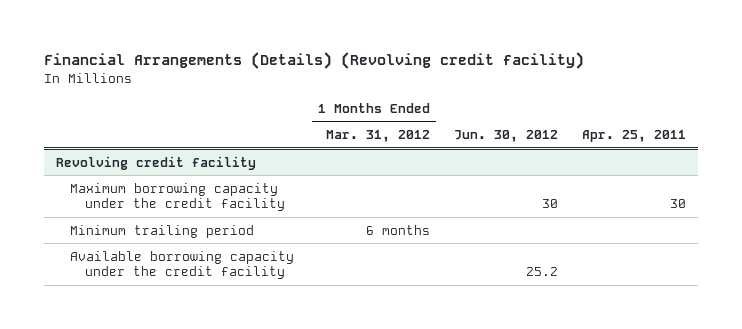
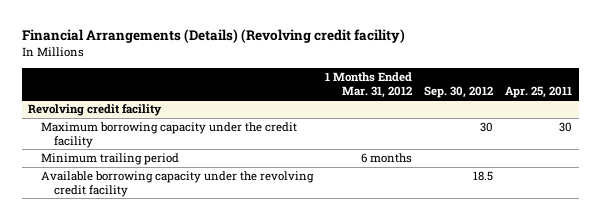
- | 1 Months Ended Mar. 31, 2012 | Jun. 30, 2012 | Apr. 25, 2011
+ | 1 Months Ended Mar. 31, 2012 | Sep. 30, 2012 | Apr. 25, 2011
@ Revolving credit facility
- Available borrowing capacity under the credit facility | | 25.2 |
+ Available borrowing capacity under the revolving credit facility | | 18.5 |

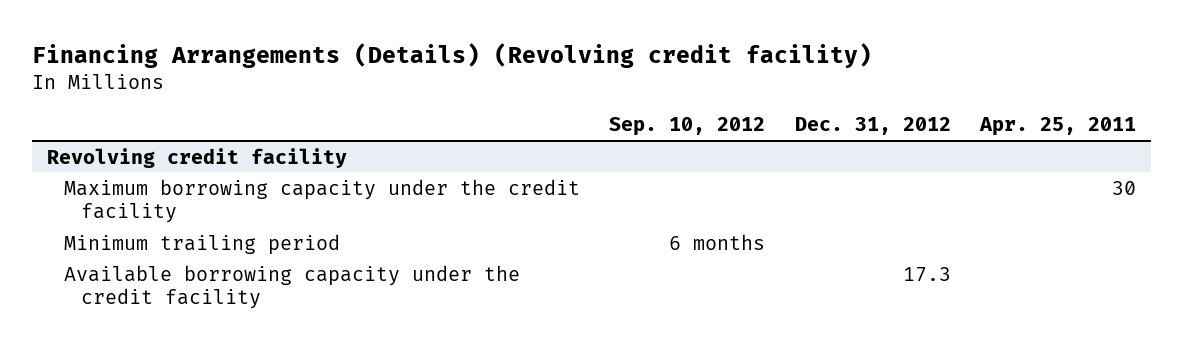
- Financial Arrangements (Details) (Revolving credit facility)
+ Financing Arrangements (Details) (Revolving credit facility)
- | 1 Months Ended Mar. 31, 2012 | Sep. 30, 2012 | Apr. 25, 2011
+ | Sep. 10, 2012 | Dec. 31, 2012 | Apr. 25, 2011
@ Revolving credit facility
- Available borrowing capacity under the revolving credit facility | | 18.5 |
+ Available borrowing capacity under the credit facility | | 17.3 |

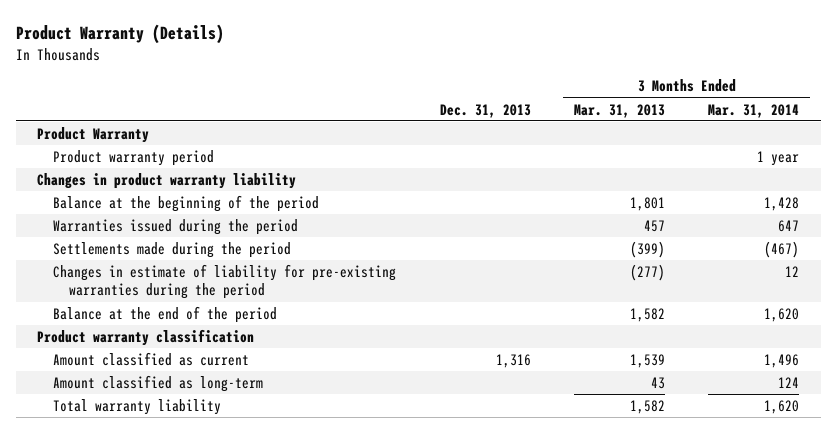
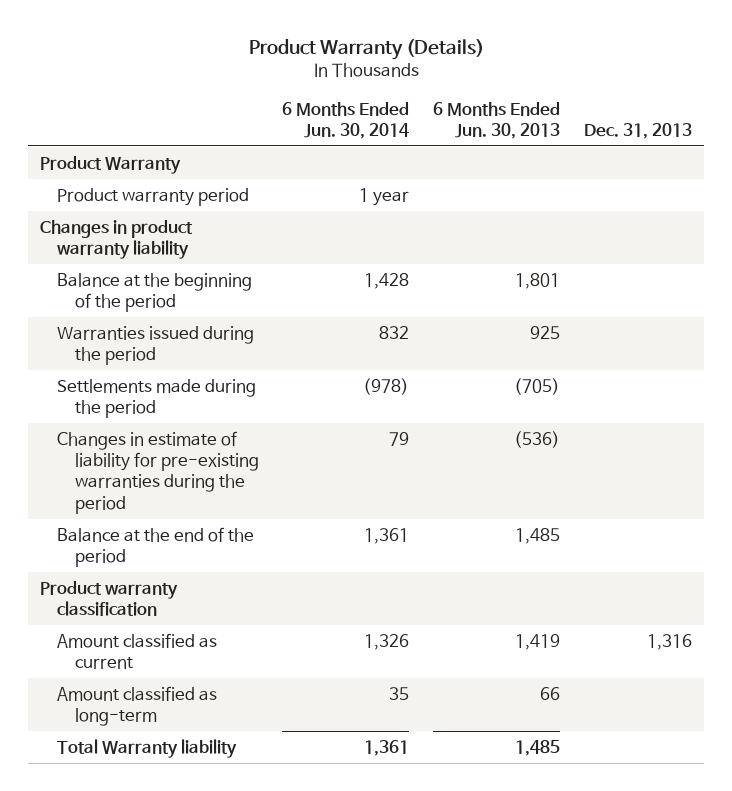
- | Dec. 31, 2013 | 3 Months Ended Mar. 31, 2013 | 3 Months Ended Mar. 31, 2014
+ | 6 Months Ended Jun. 30, 2014 | 6 Months Ended Jun. 30, 2013 | Dec. 31, 2013
- Total warranty liability | | 1,582 | 1,620
+ Total Warranty liability | 1,361 | 1,485 |

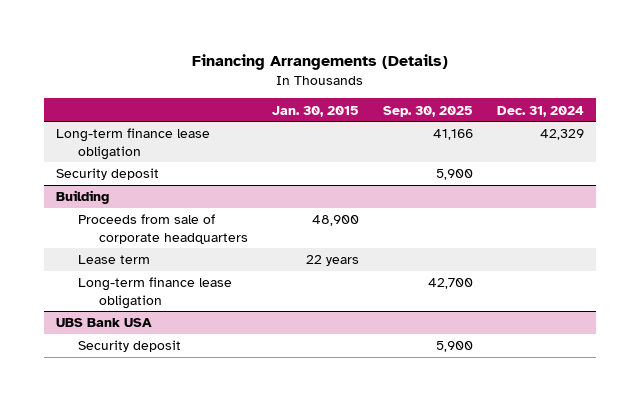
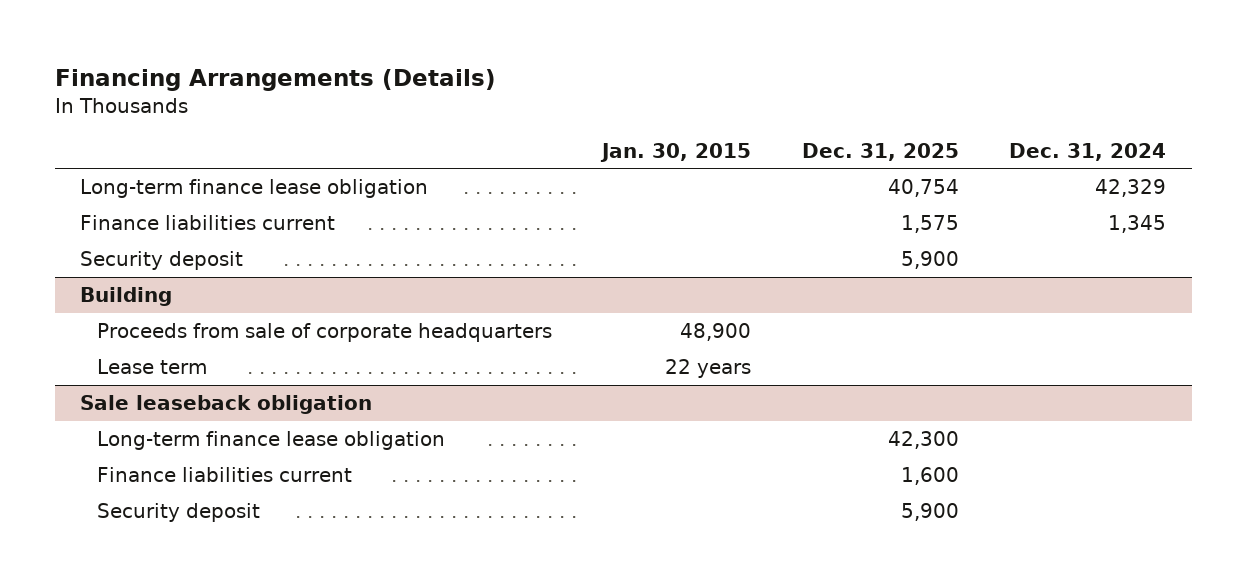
- | Jan. 30, 2015 | Sep. 30, 2025 | Dec. 31, 2024
+ | Jan. 30, 2015 | Dec. 31, 2025 | Dec. 31, 2024
+ Finance liabilities current | | 1,575 | 1,345
@ Building
- Long-term finance lease obligation | | 42,700 |
- UBS Bank USA
- Security deposit | | 5,900 |
+ Sale leaseback obligation
+ Long-term finance lease obligation | | 42,300 |
+ Finance liabilities current | | 1,600 |
+ Security deposit | | 5,900 |

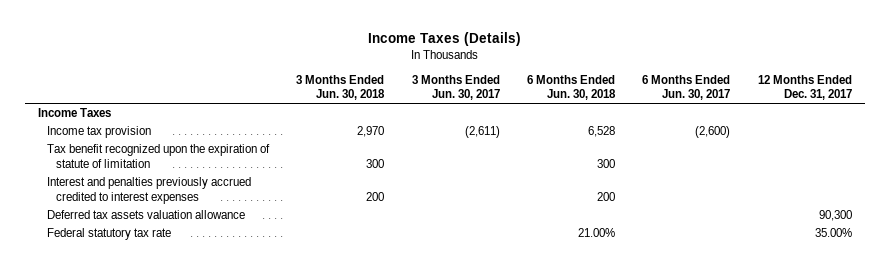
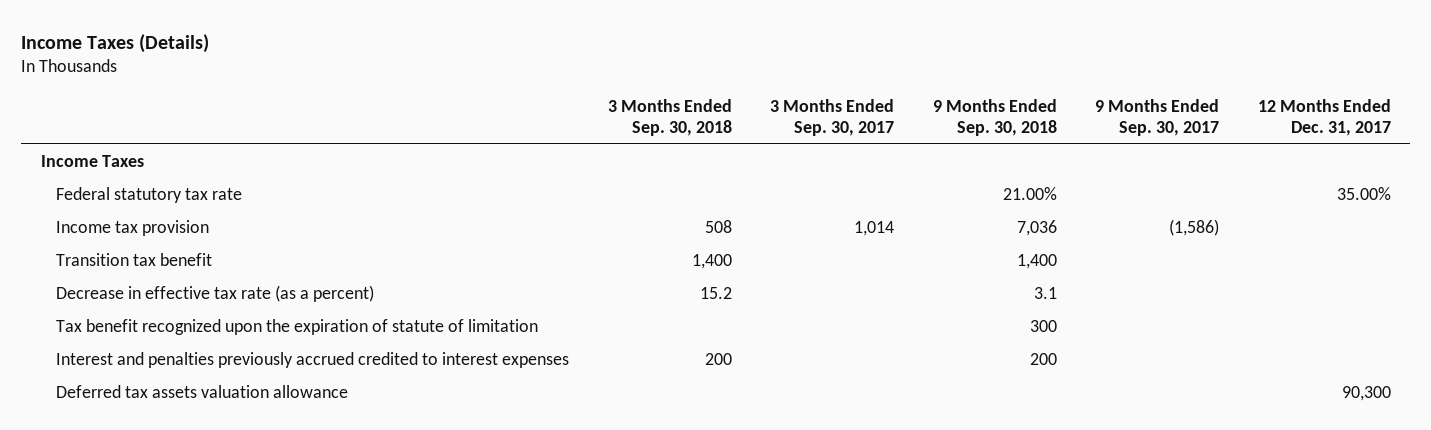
- | 3 Months Ended Jun. 30, 2018 | 3 Months Ended Jun. 30, 2017 | 6 Months Ended Jun. 30, 2018 | 6 Months Ended Jun. 30, 2017 | 12 Months Ended Dec. 31, 2017
+ | 3 Months Ended Sep. 30, 2018 | 3 Months Ended Sep. 30, 2017 | 9 Months Ended Sep. 30, 2018 | 9 Months Ended Sep. 30, 2017 | 12 Months Ended Dec. 31, 2017
moved up: Federal statutory tax rate | | | 21.00% | | 35.00%
+ Transition tax benefit | 1,400 | | 1,400 | |
+ Decrease in effective tax rate (as a percent) | 15.2 | | 3.1 | |

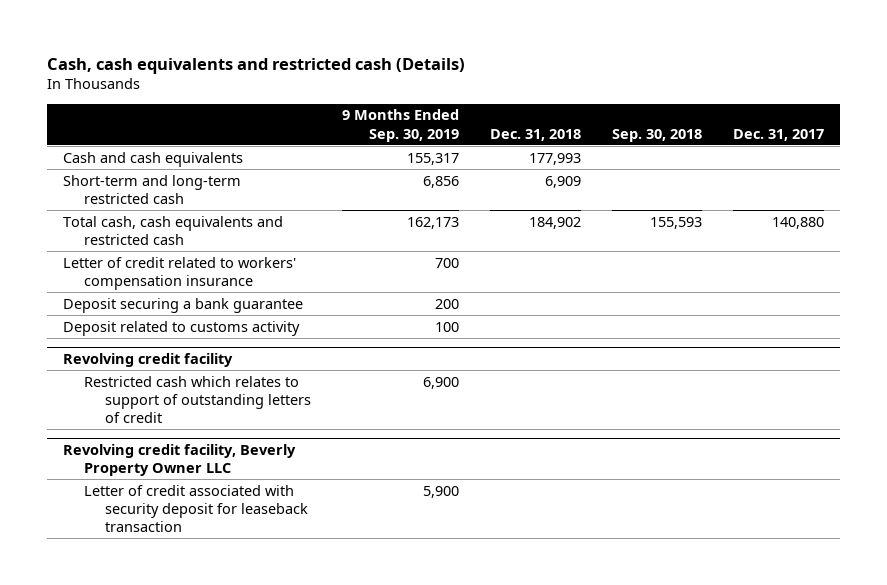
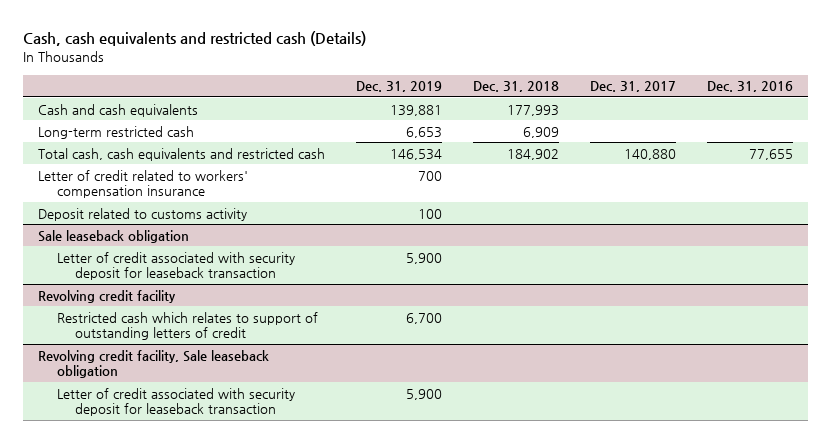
- | 9 Months Ended Sep. 30, 2019 | Dec. 31, 2018 | Sep. 30, 2018 | Dec. 31, 2017
+ | Dec. 31, 2019 | Dec. 31, 2018 | Dec. 31, 2017 | Dec. 31, 2016
- Short-term and long-term restricted cash | 6,856 | 6,909 | |
+ Long-term restricted cash | 6,653 | 6,909 | |
- Deposit securing a bank guarantee | 200 | | |
+ Sale leaseback obligation
+ Letter of credit associated with security deposit for leaseback transaction | 5,900 | | |
- Revolving credit facility, Beverly Property Owner LLC
- Letter of credit associated with security deposit for leaseback transaction | 5,900 | | |
+ Revolving credit facility, Sale leaseback obligation
+ Letter of credit associated with security deposit for leaseback transaction | 5,900 | | |

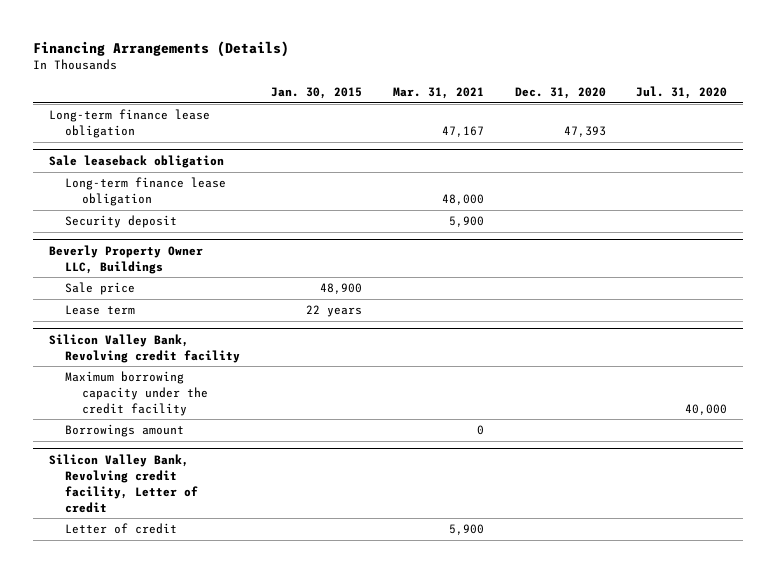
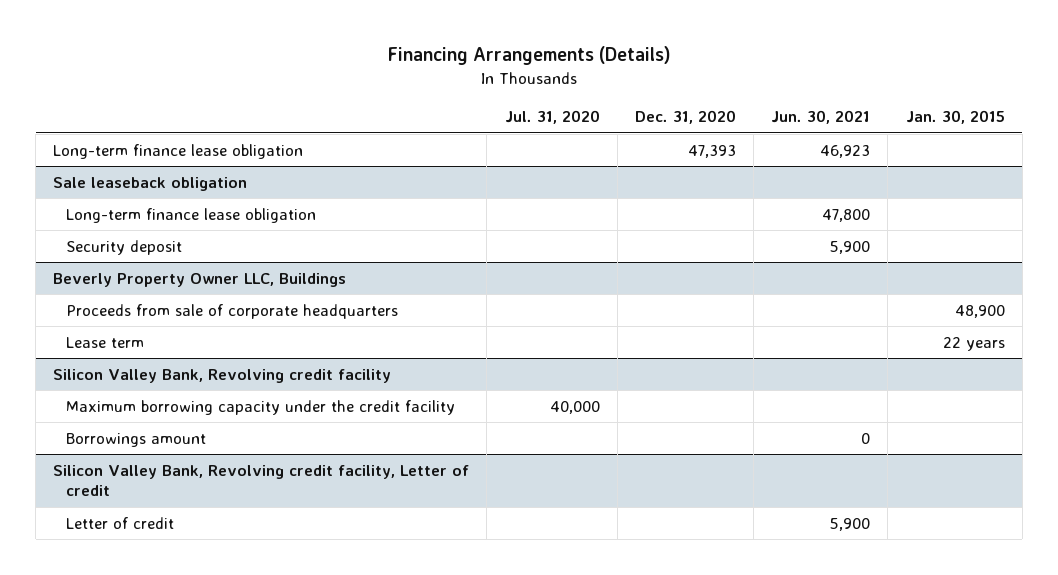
- | Jan. 30, 2015 | Mar. 31, 2021 | Dec. 31, 2020 | Jul. 31, 2020
+ | Jul. 31, 2020 | Dec. 31, 2020 | Jun. 30, 2021 | Jan. 30, 2015
@ Beverly Property Owner LLC, Buildings
- Sale price | 48,900 | | |
+ Proceeds from sale of corporate headquarters | | | | 48,900

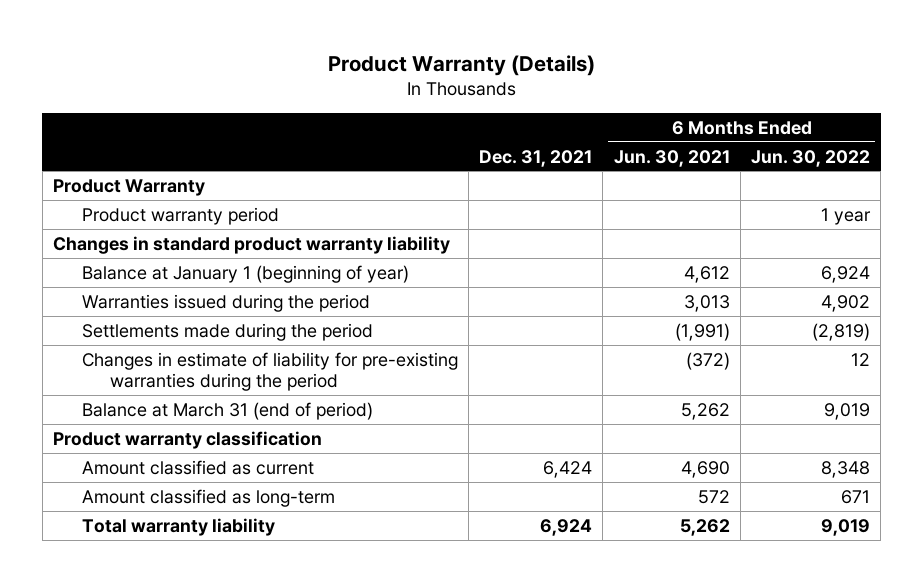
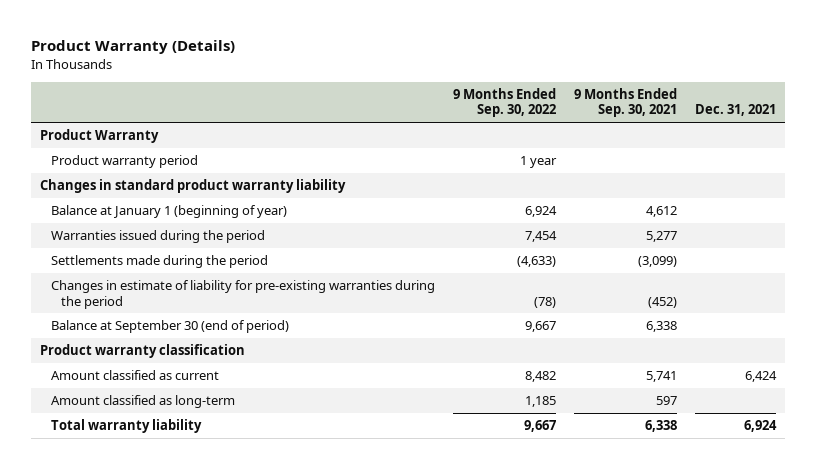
- | Dec. 31, 2021 | 6 Months Ended Jun. 30, 2021 | 6 Months Ended Jun. 30, 2022
+ | 9 Months Ended Sep. 30, 2022 | 9 Months Ended Sep. 30, 2021 | Dec. 31, 2021
- Balance at March 31 (end of period) | | 5,262 | 9,019
+ Balance at September 30 (end of period) | 9,667 | 6,338 |

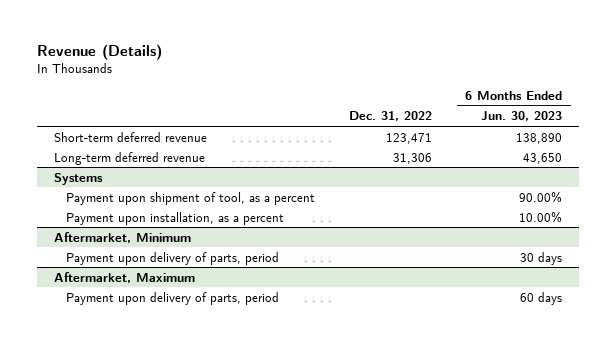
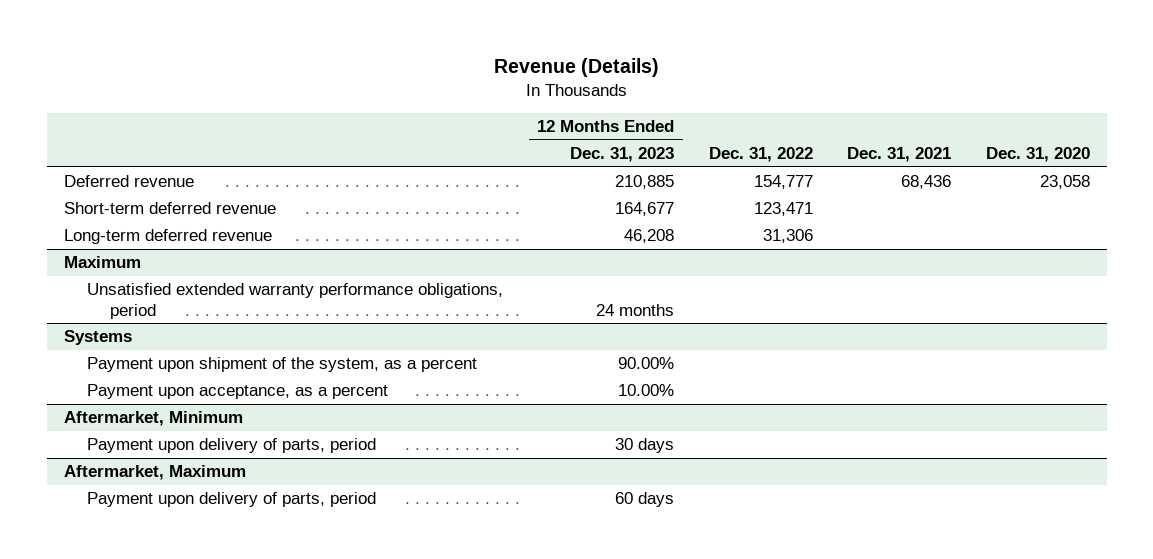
- | Dec. 31, 2022 | 6 Months Ended Jun. 30, 2023
+ | 12 Months Ended Dec. 31, 2023 | Dec. 31, 2022 | Dec. 31, 2021 | Dec. 31, 2020
+ Deferred revenue | 210,885 | 154,777 | 68,436 | 23,058
+ Maximum
+ Unsatisfied extended warranty performance obligations, period | 24 months | | |
@ Systems
- Payment upon shipment of tool, as a percent | | 90.00%
- Payment upon installation, as a percent | | 10.00%
+ Payment upon shipment of the system, as a percent | 90.00% | | |
+ Payment upon acceptance, as a percent | 10.00% | | |

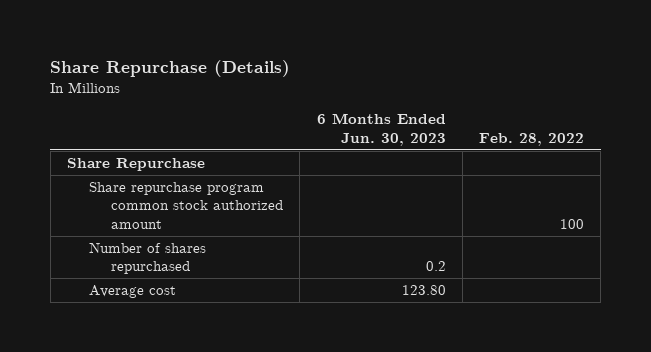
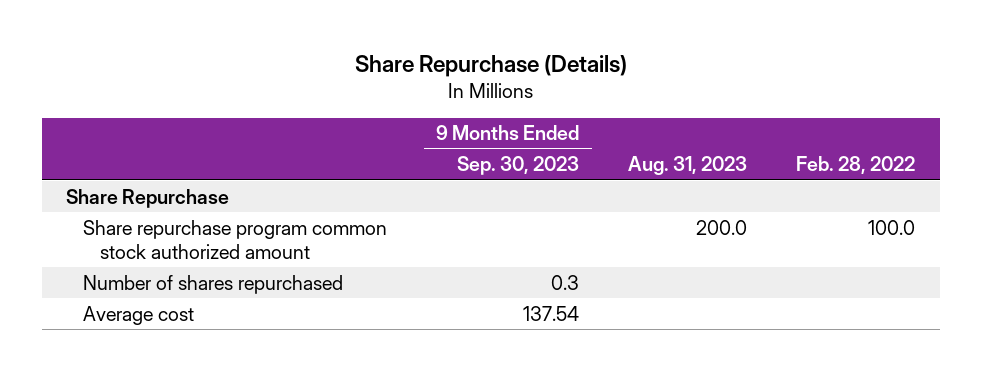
- | 6 Months Ended Jun. 30, 2023 | Feb. 28, 2022
+ | 9 Months Ended Sep. 30, 2023 | Aug. 31, 2023 | Feb. 28, 2022
- Share repurchase program common stock authorized amount | | 100
+ Share repurchase program common stock authorized amount | | 200.0 | 100.0

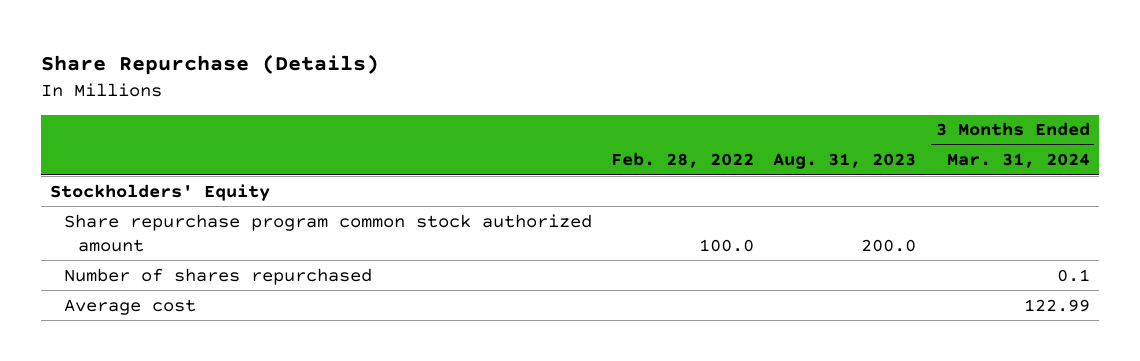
- | 9 Months Ended Sep. 30, 2023 | Aug. 31, 2023 | Feb. 28, 2022
+ | Feb. 28, 2022 | Aug. 31, 2023 | 3 Months Ended Mar. 31, 2024
- Share Repurchase
+ Stockholders' Equity

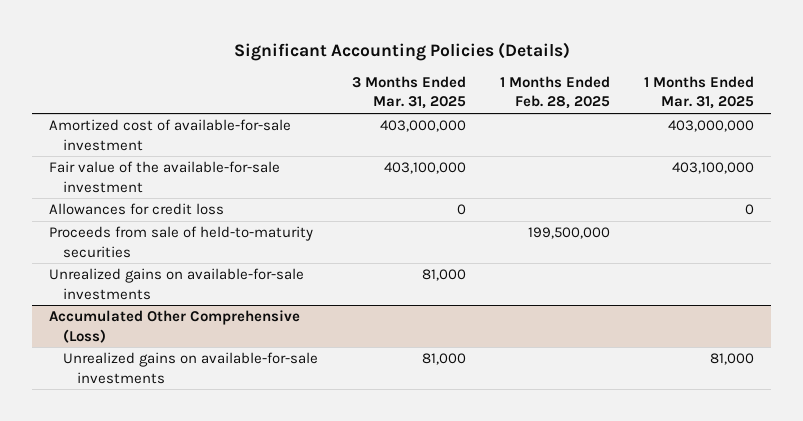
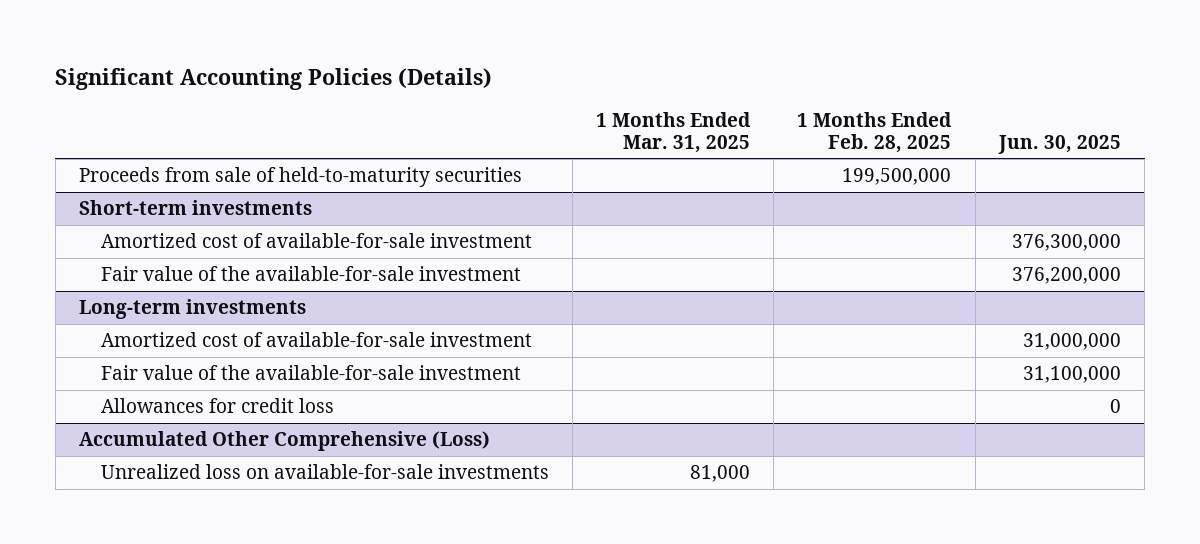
- | 3 Months Ended Mar. 31, 2025 | 1 Months Ended Feb. 28, 2025 | 1 Months Ended Mar. 31, 2025
+ | 1 Months Ended Mar. 31, 2025 | 1 Months Ended Feb. 28, 2025 | Jun. 30, 2025
- Amortized cost of available-for-sale investment | 403,000,000 | | 403,000,000
- Fair value of the available-for-sale investment | 403,100,000 | | 403,100,000
- Allowances for credit loss | 0 | | 0
- Unrealized gains on available-for-sale investments | 81,000 | |
+ Short-term investments
+ Amortized cost of available-for-sale investment | | | 376,300,000
+ Fair value of the available-for-sale investment | | | 376,200,000
+ Long-term investments
+ Amortized cost of available-for-sale investment | | | 31,000,000
+ Fair value of the available-for-sale investment | | | 31,100,000
+ Allowances for credit loss | | | 0
@ Accumulated Other Comprehensive (Loss)
- Unrealized gains on available-for-sale investments | 81,000 | | 81,000
+ Unrealized loss on available-for-sale investments | 81,000 | |

